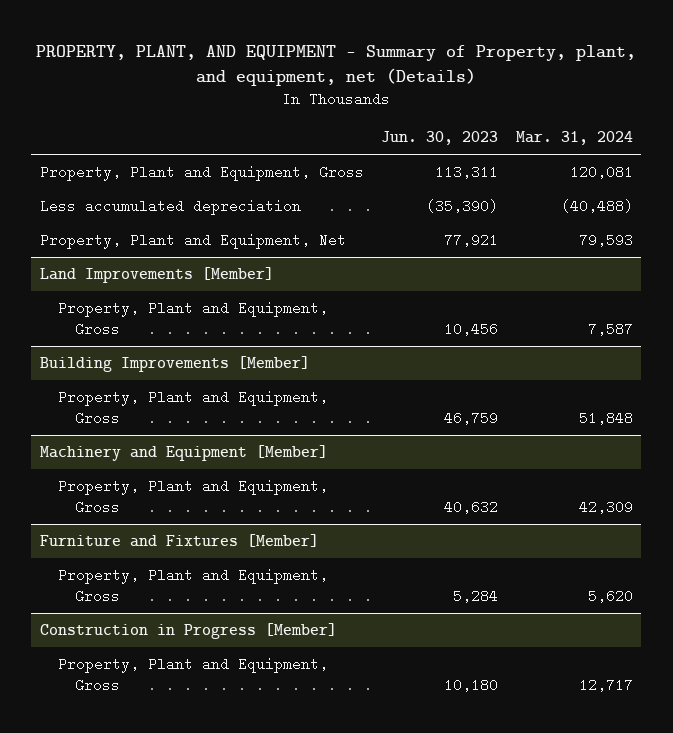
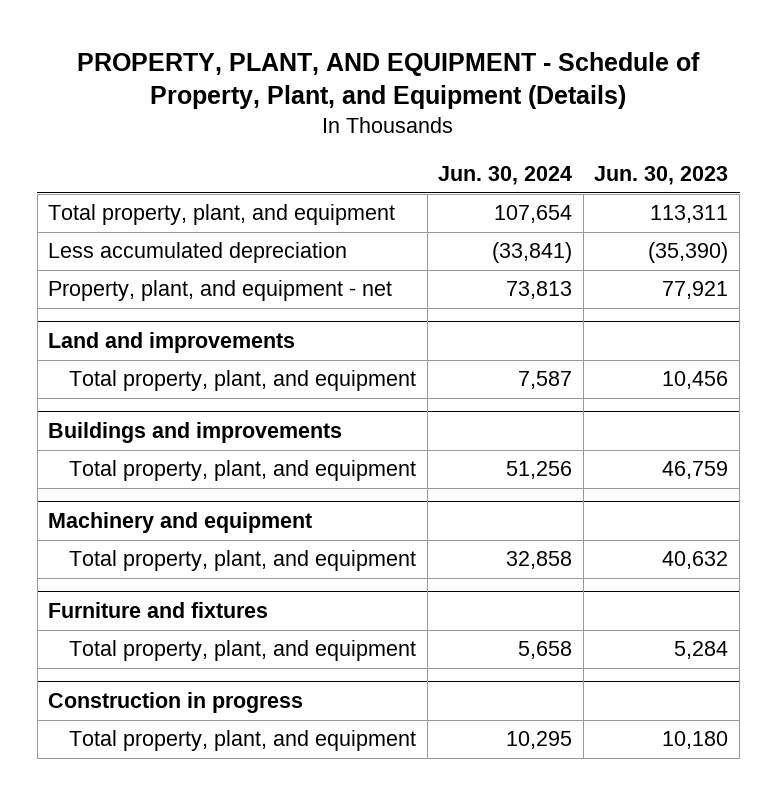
- PROPERTY, PLANT, AND EQUIPMENT - Summary of Property, plant, and equipment, net (Details)
+ PROPERTY, PLANT, AND EQUIPMENT - Schedule of Property, Plant, and Equipment (Details)
- | Jun. 30, 2023 | Mar. 31, 2024
+ | Jun. 30, 2024 | Jun. 30, 2023
- Property, Plant and Equipment, Gross | 113,311 | 120,081
+ Total property, plant, and equipment | 107,654 | 113,311
- Property, Plant and Equipment, Net | 77,921 | 79,593
- Land Improvements [Member]
- Property, Plant and Equipment, Gross | 10,456 | 7,587
- Building Improvements [Member]
- Property, Plant and Equipment, Gross | 46,759 | 51,848
- Machinery and Equipment [Member]
- Property, Plant and Equipment, Gross | 40,632 | 42,309
- Furniture and Fixtures [Member]
- Property, Plant and Equipment, Gross | 5,284 | 5,620
- Construction in Progress [Member]
- Property, Plant and Equipment, Gross | 10,180 | 12,717
+ Property, plant, and equipment - net | 73,813 | 77,921
+ Land and improvements
+ Total property, plant, and equipment | 7,587 | 10,456
+ Buildings and improvements
+ Total property, plant, and equipment | 51,256 | 46,759
+ Machinery and equipment
+ Total property, plant, and equipment | 32,858 | 40,632
+ Furniture and fixtures
+ Total property, plant, and equipment | 5,658 | 5,284
+ Construction in progress
+ Total property, plant, and equipment | 10,295 | 10,180

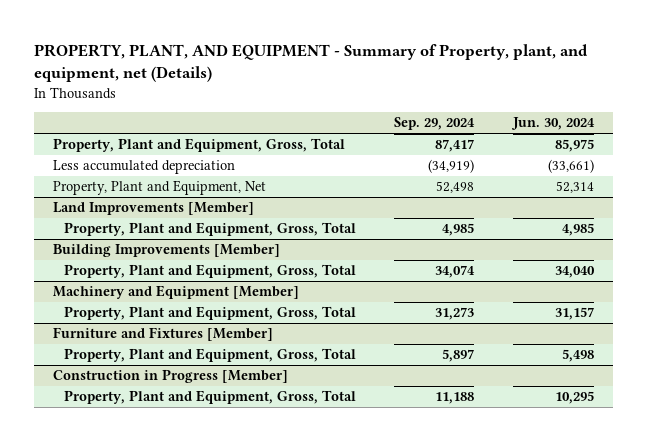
- PROPERTY, PLANT, AND EQUIPMENT - Schedule of Property, Plant, and Equipment (Details)
+ PROPERTY, PLANT, AND EQUIPMENT - Summary of Property, plant, and equipment, net (Details)
- | Jun. 30, 2024 | Jun. 30, 2023
+ | Sep. 29, 2024 | Jun. 30, 2024
- Total property, plant, and equipment | 107,654 | 113,311
- Less accumulated depreciation | (33,841) | (35,390)
- Property, plant, and equipment - net | 73,813 | 77,921
- Land and improvements
- Total property, plant, and equipment | 7,587 | 10,456
- Buildings and improvements
- Total property, plant, and equipment | 51,256 | 46,759
- Machinery and equipment
- Total property, plant, and equipment | 32,858 | 40,632
- Furniture and fixtures
- Total property, plant, and equipment | 5,658 | 5,284
- Construction in progress
- Total property, plant, and equipment | 10,295 | 10,180
+ Property, Plant and Equipment, Gross, Total | 87,417 | 85,975
+ Less accumulated depreciation | (34,919) | (33,661)
+ Property, Plant and Equipment, Net | 52,498 | 52,314
+ Land Improvements [Member]
+ Property, Plant and Equipment, Gross, Total | 4,985 | 4,985
+ Building Improvements [Member]
+ Property, Plant and Equipment, Gross, Total | 34,074 | 34,040
+ Machinery and Equipment [Member]
+ Property, Plant and Equipment, Gross, Total | 31,273 | 31,157
+ Furniture and Fixtures [Member]
+ Property, Plant and Equipment, Gross, Total | 5,897 | 5,498
+ Construction in Progress [Member]
+ Property, Plant and Equipment, Gross, Total | 11,188 | 10,295

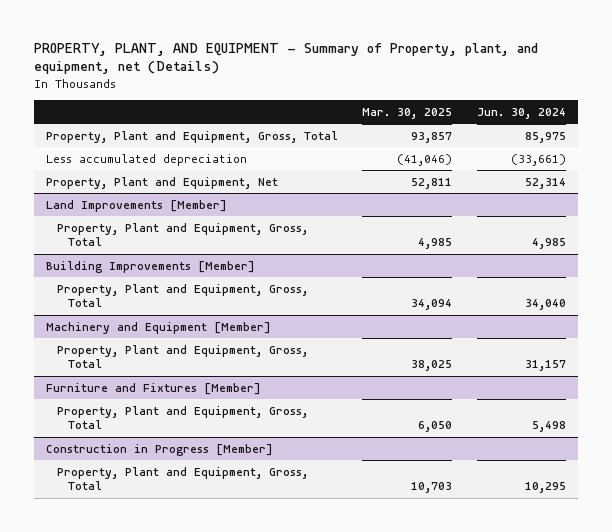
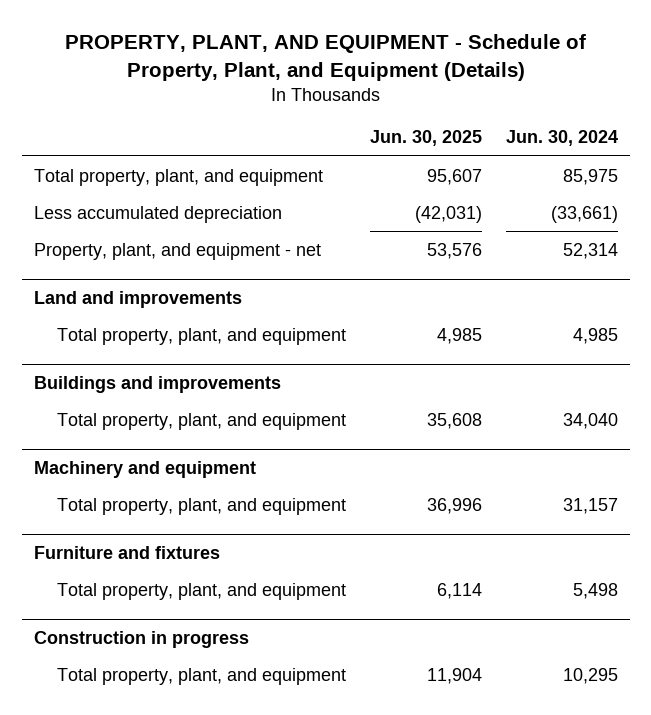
- PROPERTY, PLANT, AND EQUIPMENT - Summary of Property, plant, and equipment, net (Details)
+ PROPERTY, PLANT, AND EQUIPMENT - Schedule of Property, Plant, and Equipment (Details)
- | Mar. 30, 2025 | Jun. 30, 2024
+ | Jun. 30, 2025 | Jun. 30, 2024
- Property, Plant and Equipment, Gross, Total | 93,857 | 85,975
+ Total property, plant, and equipment | 95,607 | 85,975
- Property, Plant and Equipment, Net | 52,811 | 52,314
- Land Improvements [Member]
- Property, Plant and Equipment, Gross, Total | 4,985 | 4,985
- Building Improvements [Member]
- Property, Plant and Equipment, Gross, Total | 34,094 | 34,040
- Machinery and Equipment [Member]
- Property, Plant and Equipment, Gross, Total | 38,025 | 31,157
- Furniture and Fixtures [Member]
- Property, Plant and Equipment, Gross, Total | 6,050 | 5,498
- Construction in Progress [Member]
- Property, Plant and Equipment, Gross, Total | 10,703 | 10,295
+ Property, plant, and equipment - net | 53,576 | 52,314
+ Land and improvements
+ Total property, plant, and equipment | 4,985 | 4,985
+ Buildings and improvements
+ Total property, plant, and equipment | 35,608 | 34,040
+ Machinery and equipment
+ Total property, plant, and equipment | 36,996 | 31,157
+ Furniture and fixtures
+ Total property, plant, and equipment | 6,114 | 5,498
+ Construction in progress
+ Total property, plant, and equipment | 11,904 | 10,295

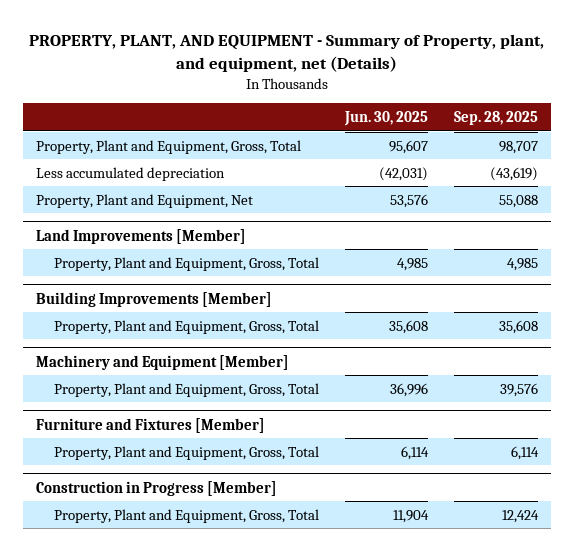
- PROPERTY, PLANT, AND EQUIPMENT - Schedule of Property, Plant, and Equipment (Details)
+ PROPERTY, PLANT, AND EQUIPMENT - Summary of Property, plant, and equipment, net (Details)
- | Jun. 30, 2025 | Jun. 30, 2024
+ | Jun. 30, 2025 | Sep. 28, 2025
- Total property, plant, and equipment | 95,607 | 85,975
+ Property, Plant and Equipment, Gross, Total | 95,607 | 98,707
- Property, plant, and equipment - net | 53,576 | 52,314
- Land and improvements
- Total property, plant, and equipment | 4,985 | 4,985
- Buildings and improvements
- Total property, plant, and equipment | 35,608 | 34,040
- Machinery and equipment
- Total property, plant, and equipment | 36,996 | 31,157
- Furniture and fixtures
- Total property, plant, and equipment | 6,114 | 5,498
- Construction in progress
- Total property, plant, and equipment | 11,904 | 10,295
+ Property, Plant and Equipment, Net | 53,576 | 55,088
+ Land Improvements [Member]
+ Property, Plant and Equipment, Gross, Total | 4,985 | 4,985
+ Building Improvements [Member]
+ Property, Plant and Equipment, Gross, Total | 35,608 | 35,608
+ Machinery and Equipment [Member]
+ Property, Plant and Equipment, Gross, Total | 36,996 | 39,576
+ Furniture and Fixtures [Member]
+ Property, Plant and Equipment, Gross, Total | 6,114 | 6,114
+ Construction in Progress [Member]
+ Property, Plant and Equipment, Gross, Total | 11,904 | 12,424

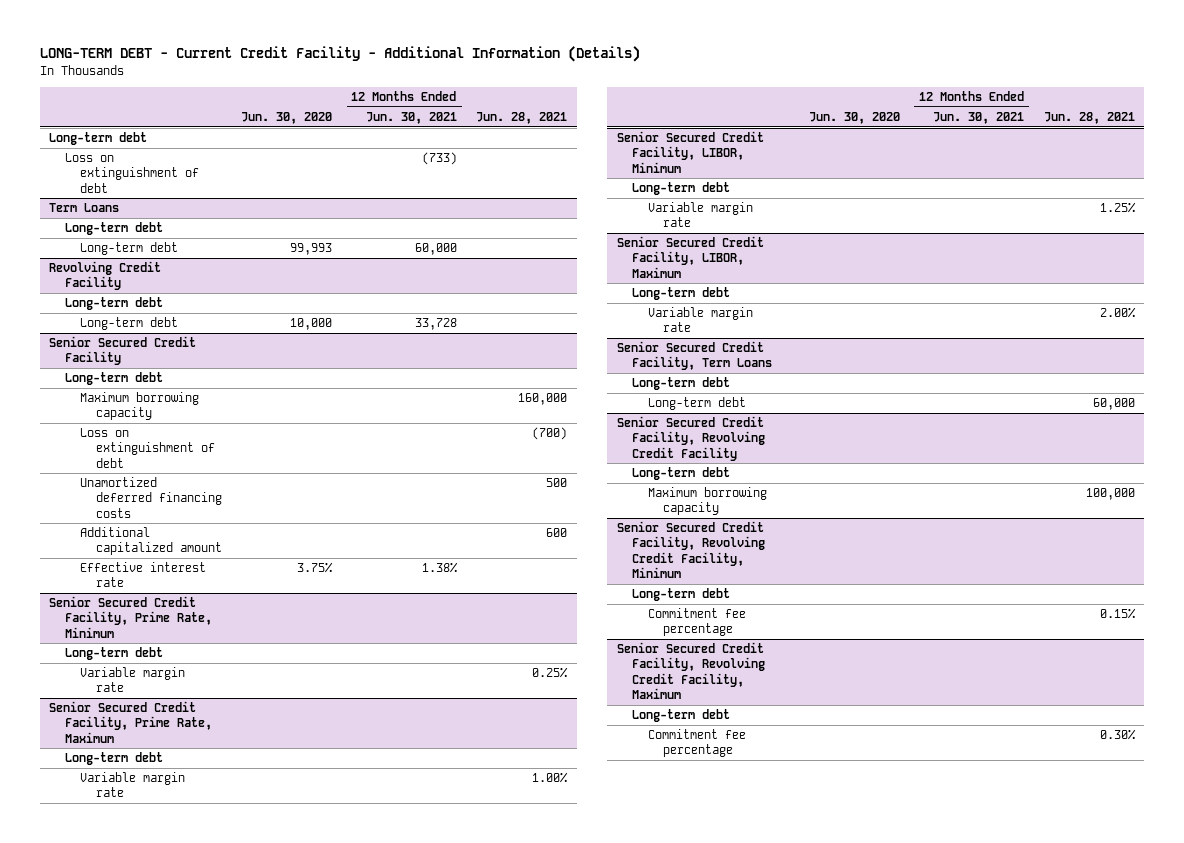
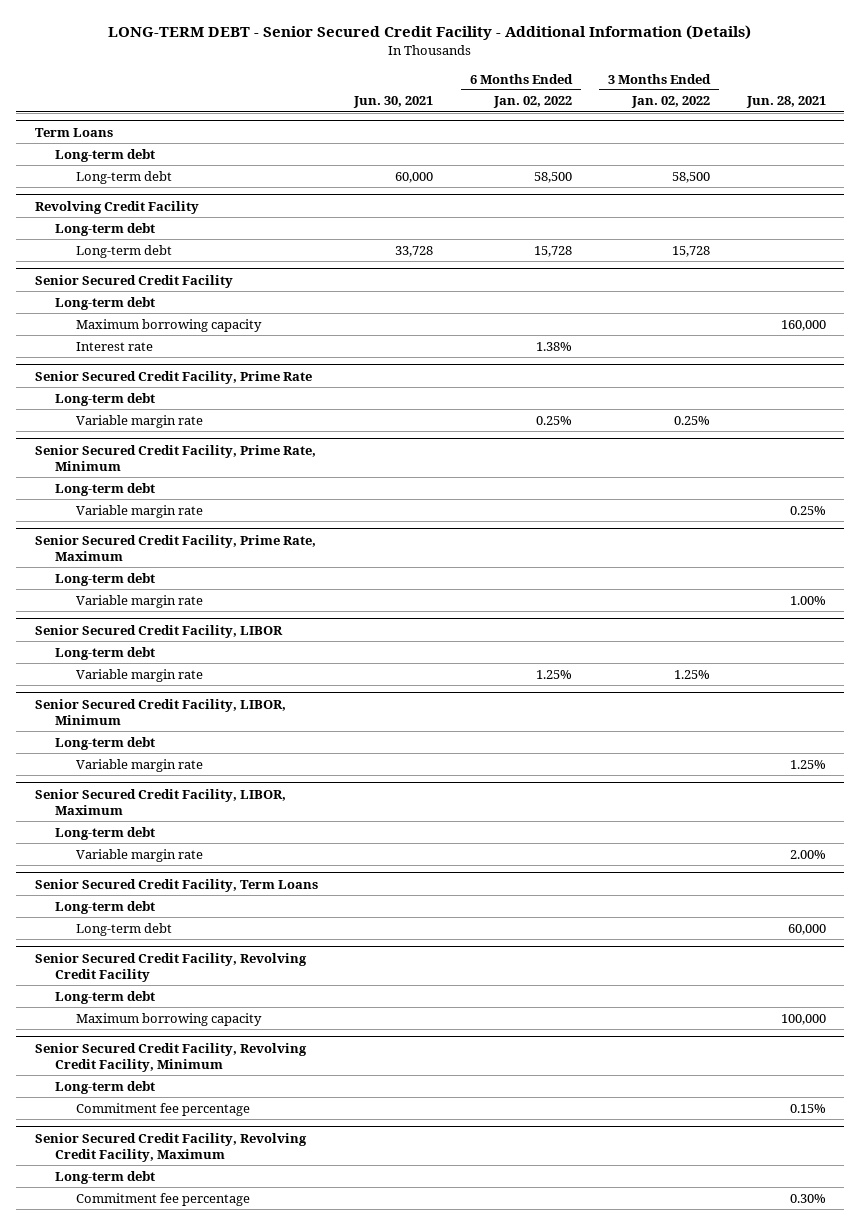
- LONG-TERM DEBT - Current Credit Facility - Additional Information (Details)
+ LONG-TERM DEBT - Senior Secured Credit Facility - Additional Information (Details)
- | Jun. 30, 2020 | 12 Months Ended Jun. 30, 2021 | Jun. 28, 2021
+ | Jun. 30, 2021 | 6 Months Ended Jan. 02, 2022 | 3 Months Ended Jan. 02, 2022 | Jun. 28, 2021
- Long-term debt
- Loss on extinguishment of debt | | (733) |
@ Senior Secured Credit Facility
- Loss on extinguishment of debt | | | (700)
- Unamortized deferred financing costs | | | 500
- Additional capitalized amount | | | 600
- Effective interest rate | 3.75% | 1.38% |
+ Interest rate | | 1.38% | |
+ Senior Secured Credit Facility, Prime Rate
+ Long-term debt
+ Variable margin rate | | 0.25% | 0.25% |
+ Senior Secured Credit Facility, LIBOR
+ Long-term debt
+ Variable margin rate | | 1.25% | 1.25% |

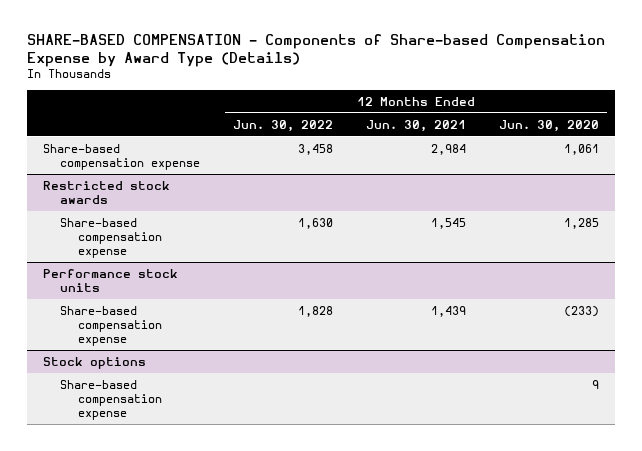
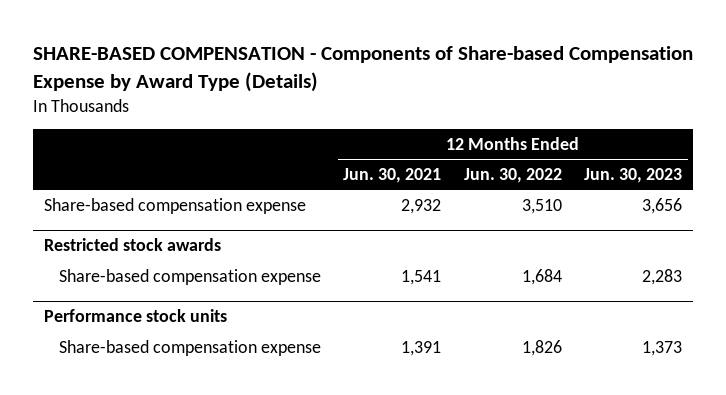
- | 12 Months Ended Jun. 30, 2022 | 12 Months Ended Jun. 30, 2021 | 12 Months Ended Jun. 30, 2020
+ | 12 Months Ended Jun. 30, 2021 | 12 Months Ended Jun. 30, 2022 | 12 Months Ended Jun. 30, 2023
- Share-based compensation expense | 3,458 | 2,984 | 1,061
+ Share-based compensation expense | 2,932 | 3,510 | 3,656
@ Restricted stock awards
- Share-based compensation expense | 1,630 | 1,545 | 1,285
+ Share-based compensation expense | 1,541 | 1,684 | 2,283
@ Performance stock units
- Share-based compensation expense | 1,828 | 1,439 | (233)
- Stock options
- Share-based compensation expense | | | 9
@ Performance stock units
+ Share-based compensation expense | 1,391 | 1,826 | 1,373

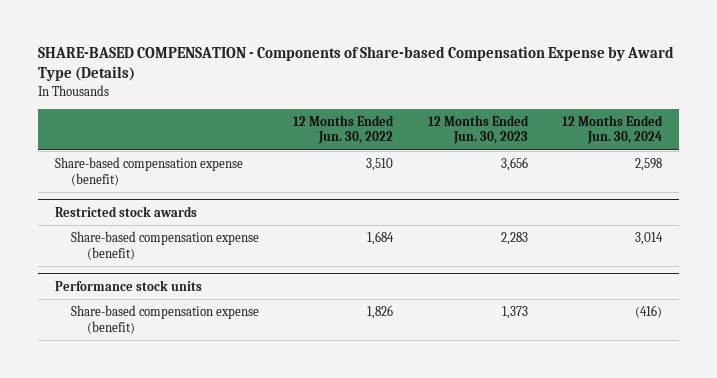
- | 12 Months Ended Jun. 30, 2021 | 12 Months Ended Jun. 30, 2022 | 12 Months Ended Jun. 30, 2023
+ | 12 Months Ended Jun. 30, 2022 | 12 Months Ended Jun. 30, 2023 | 12 Months Ended Jun. 30, 2024
- Share-based compensation expense | 2,932 | 3,510 | 3,656
+ Share-based compensation expense (benefit) | 3,510 | 3,656 | 2,598
@ Restricted stock awards
- Share-based compensation expense | 1,541 | 1,684 | 2,283
+ Share-based compensation expense (benefit) | 1,684 | 2,283 | 3,014
@ Performance stock units
- Share-based compensation expense | 1,391 | 1,826 | 1,373
+ Share-based compensation expense (benefit) | 1,826 | 1,373 | (416)

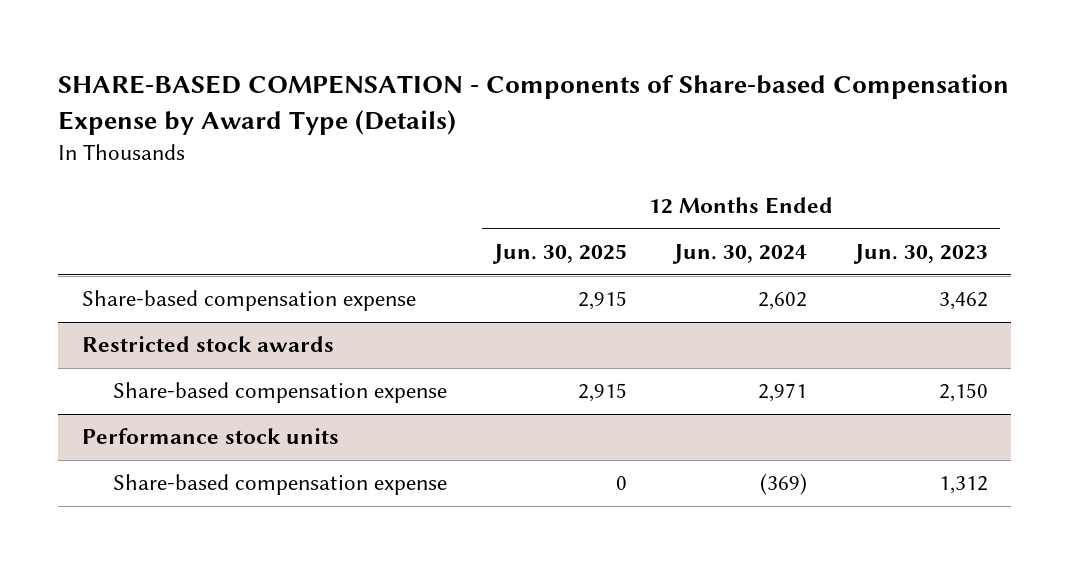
- | 12 Months Ended Jun. 30, 2022 | 12 Months Ended Jun. 30, 2023 | 12 Months Ended Jun. 30, 2024
+ | 12 Months Ended Jun. 30, 2025 | 12 Months Ended Jun. 30, 2024 | 12 Months Ended Jun. 30, 2023
- Share-based compensation expense (benefit) | 3,510 | 3,656 | 2,598
+ Share-based compensation expense | 2,915 | 2,602 | 3,462
@ Restricted stock awards
- Share-based compensation expense (benefit) | 1,684 | 2,283 | 3,014
+ Share-based compensation expense | 2,915 | 2,971 | 2,150
@ Performance stock units
- Share-based compensation expense (benefit) | 1,826 | 1,373 | (416)
+ Share-based compensation expense | 0 | (369) | 1,312

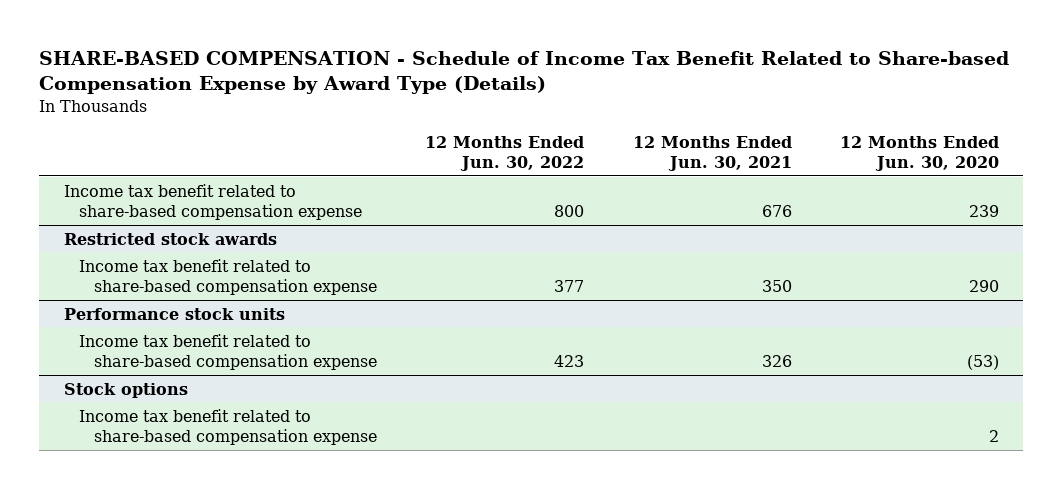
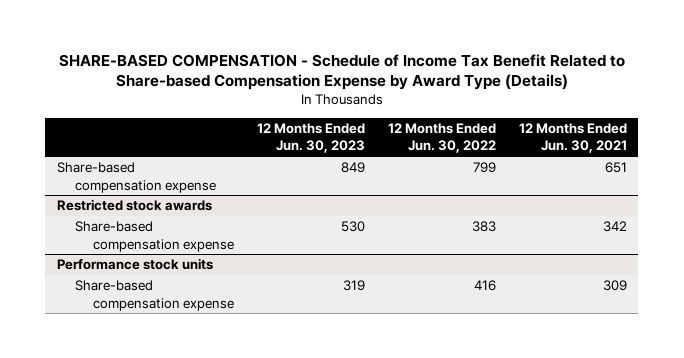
- | 12 Months Ended Jun. 30, 2022 | 12 Months Ended Jun. 30, 2021 | 12 Months Ended Jun. 30, 2020
+ | 12 Months Ended Jun. 30, 2023 | 12 Months Ended Jun. 30, 2022 | 12 Months Ended Jun. 30, 2021
- Income tax benefit related to share-based compensation expense | 800 | 676 | 239
+ Share-based compensation expense | 849 | 799 | 651
@ Restricted stock awards
- Income tax benefit related to share-based compensation expense | 377 | 350 | 290
+ Share-based compensation expense | 530 | 383 | 342
@ Performance stock units
- Income tax benefit related to share-based compensation expense | 423 | 326 | (53)
- Stock options
- Income tax benefit related to share-based compensation expense | | | 2
@ Performance stock units
+ Share-based compensation expense | 319 | 416 | 309

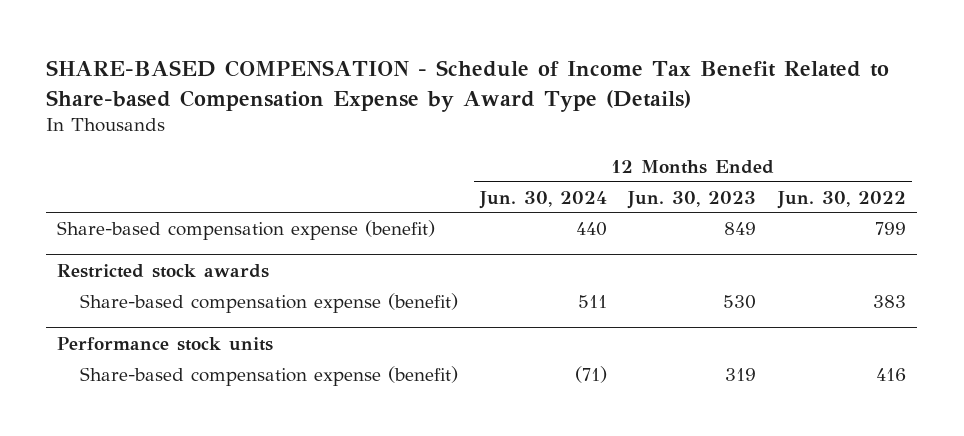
- | 12 Months Ended Jun. 30, 2023 | 12 Months Ended Jun. 30, 2022 | 12 Months Ended Jun. 30, 2021
+ | 12 Months Ended Jun. 30, 2024 | 12 Months Ended Jun. 30, 2023 | 12 Months Ended Jun. 30, 2022
- Share-based compensation expense | 849 | 799 | 651
+ Share-based compensation expense (benefit) | 440 | 849 | 799
@ Restricted stock awards
- Share-based compensation expense | 530 | 383 | 342
+ Share-based compensation expense (benefit) | 511 | 530 | 383
@ Performance stock units
- Share-based compensation expense | 319 | 416 | 309
+ Share-based compensation expense (benefit) | (71) | 319 | 416

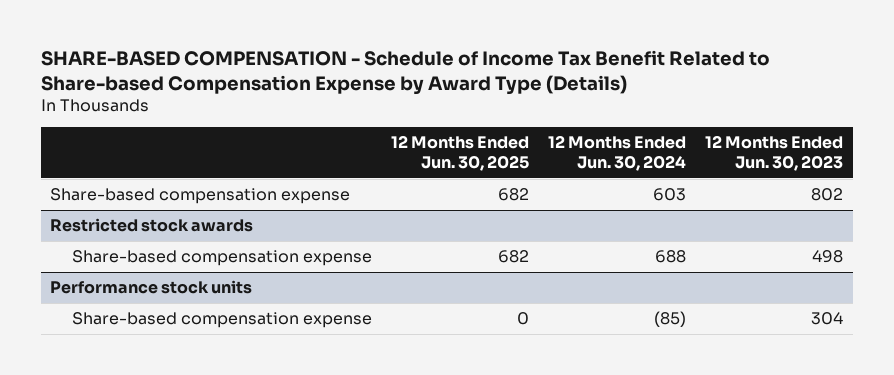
- | 12 Months Ended Jun. 30, 2024 | 12 Months Ended Jun. 30, 2023 | 12 Months Ended Jun. 30, 2022
+ | 12 Months Ended Jun. 30, 2025 | 12 Months Ended Jun. 30, 2024 | 12 Months Ended Jun. 30, 2023
- Share-based compensation expense (benefit) | 440 | 849 | 799
+ Share-based compensation expense | 682 | 603 | 802
@ Restricted stock awards
- Share-based compensation expense (benefit) | 511 | 530 | 383
+ Share-based compensation expense | 682 | 688 | 498
@ Performance stock units
- Share-based compensation expense (benefit) | (71) | 319 | 416
+ Share-based compensation expense | 0 | (85) | 304

